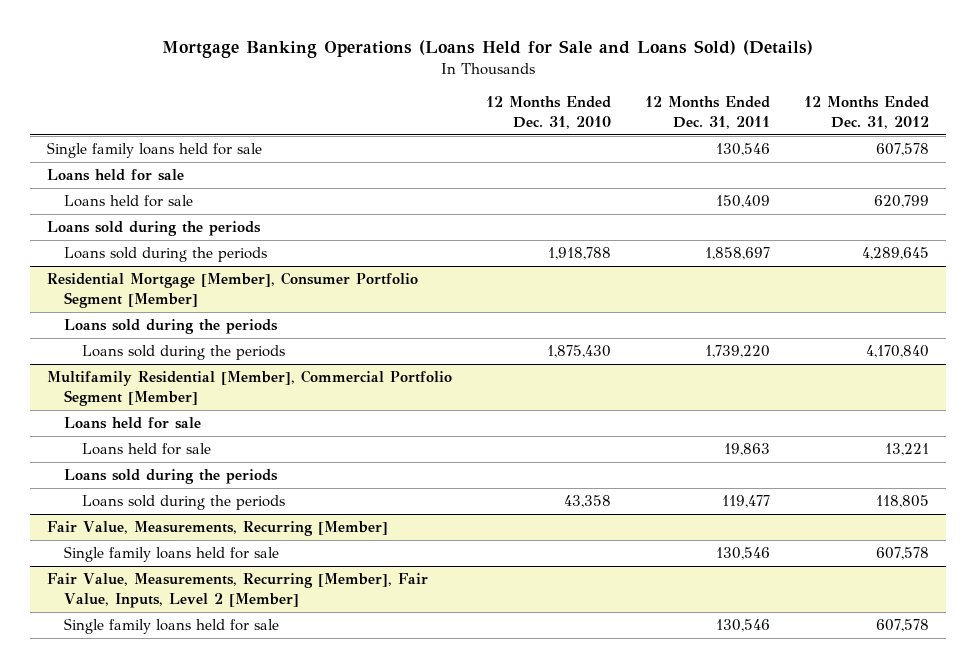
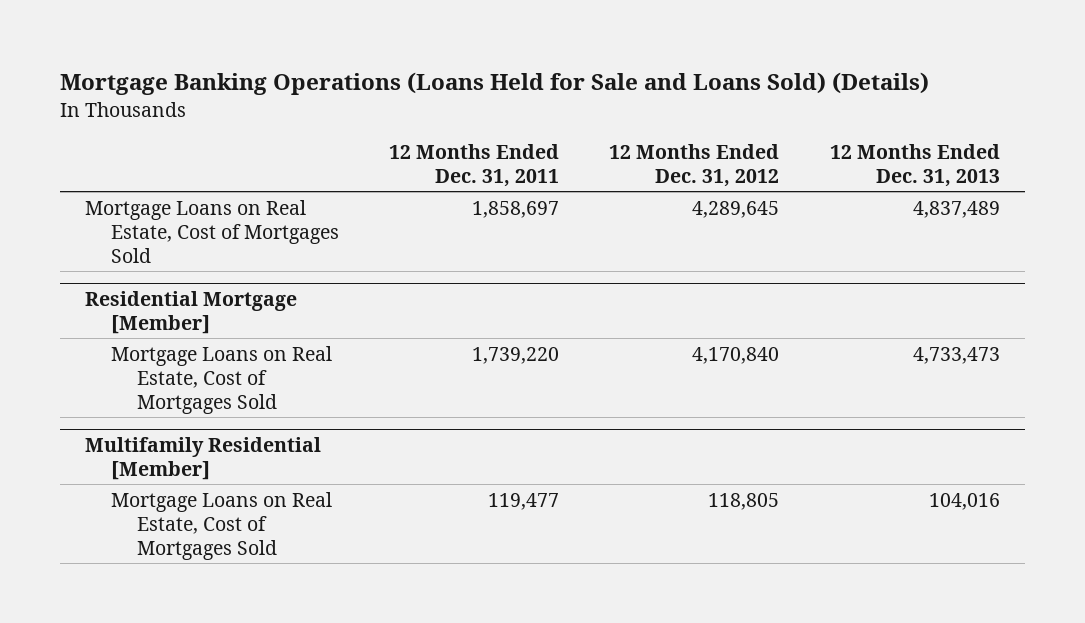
- | 12 Months Ended Dec. 31, 2010 | 12 Months Ended Dec. 31, 2011 | 12 Months Ended Dec. 31, 2012
+ | 12 Months Ended Dec. 31, 2011 | 12 Months Ended Dec. 31, 2012 | 12 Months Ended Dec. 31, 2013
- Single family loans held for sale | | 130,546 | 607,578
- Loans held for sale
- Loans held for sale | | 150,409 | 620,799
- Loans sold during the periods
- Loans sold during the periods | 1,918,788 | 1,858,697 | 4,289,645
- Residential Mortgage [Member], Consumer Portfolio Segment [Member]
- Loans sold during the periods
- Loans sold during the periods | 1,875,430 | 1,739,220 | 4,170,840
- Multifamily Residential [Member], Commercial Portfolio Segment [Member]
- Loans held for sale
- Loans held for sale | | 19,863 | 13,221
- Loans sold during the periods
- Loans sold during the periods | 43,358 | 119,477 | 118,805
- Fair Value, Measurements, Recurring [Member]
- Single family loans held for sale | | 130,546 | 607,578
- Fair Value, Measurements, Recurring [Member], Fair Value, Inputs, Level 2 [Member]
- Single family loans held for sale | | 130,546 | 607,578
+ Mortgage Loans on Real Estate, Cost of Mortgages Sold | 1,858,697 | 4,289,645 | 4,837,489
+ Residential Mortgage [Member]
+ Mortgage Loans on Real Estate, Cost of Mortgages Sold | 1,739,220 | 4,170,840 | 4,733,473
+ Multifamily Residential [Member]
+ Mortgage Loans on Real Estate, Cost of Mortgages Sold | 119,477 | 118,805 | 104,016

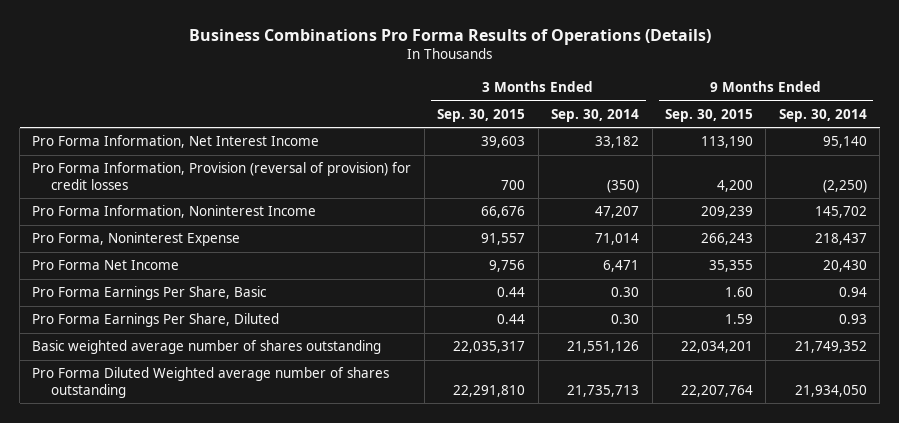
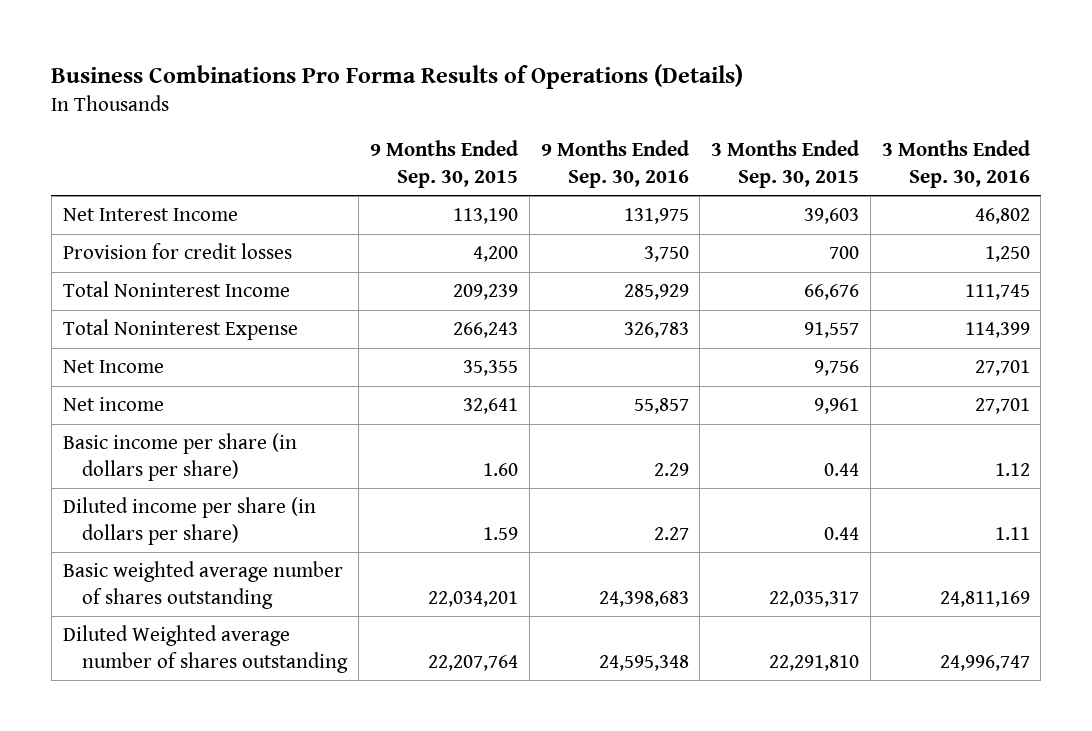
- | 3 Months Ended Sep. 30, 2015 | 3 Months Ended Sep. 30, 2014 | 9 Months Ended Sep. 30, 2015 | 9 Months Ended Sep. 30, 2014
+ | 9 Months Ended Sep. 30, 2015 | 9 Months Ended Sep. 30, 2016 | 3 Months Ended Sep. 30, 2015 | 3 Months Ended Sep. 30, 2016
- Pro Forma Information, Net Interest Income | 39,603 | 33,182 | 113,190 | 95,140
- Pro Forma Information, Provision (reversal of provision) for credit losses | 700 | (350) | 4,200 | (2,250)
- Pro Forma Information, Noninterest Income | 66,676 | 47,207 | 209,239 | 145,702
- Pro Forma, Noninterest Expense | 91,557 | 71,014 | 266,243 | 218,437
- Pro Forma Net Income | 9,756 | 6,471 | 35,355 | 20,430
- Pro Forma Earnings Per Share, Basic | 0.44 | 0.30 | 1.60 | 0.94
- Pro Forma Earnings Per Share, Diluted | 0.44 | 0.30 | 1.59 | 0.93
+ Net Interest Income | 113,190 | 131,975 | 39,603 | 46,802
+ Provision for credit losses | 4,200 | 3,750 | 700 | 1,250
+ Total Noninterest Income | 209,239 | 285,929 | 66,676 | 111,745
+ Total Noninterest Expense | 266,243 | 326,783 | 91,557 | 114,399
+ Net Income | 35,355 | | 9,756 | 27,701
+ Net income | 32,641 | 55,857 | 9,961 | 27,701
+ Basic income per share (in dollars per share) | 1.60 | 2.29 | 0.44 | 1.12
+ Diluted income per share (in dollars per share) | 1.59 | 2.27 | 0.44 | 1.11
- Pro Forma Diluted Weighted average number of shares outstanding | 22,291,810 | 21,735,713 | 22,207,764 | 21,934,050
+ Diluted Weighted average number of shares outstanding | 22,207,764 | 24,595,348 | 22,291,810 | 24,996,747

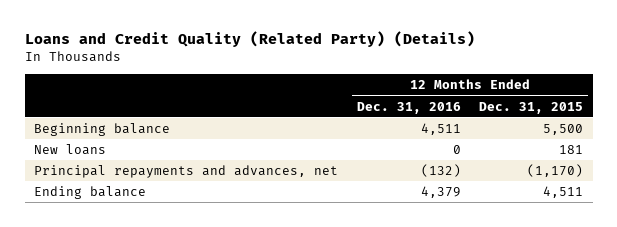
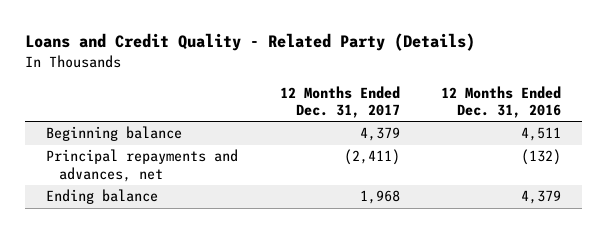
- Loans and Credit Quality (Related Party) (Details)
+ Loans and Credit Quality - Related Party (Details)
- | 12 Months Ended Dec. 31, 2016 | 12 Months Ended Dec. 31, 2015
+ | 12 Months Ended Dec. 31, 2017 | 12 Months Ended Dec. 31, 2016
- New loans | 0 | 181

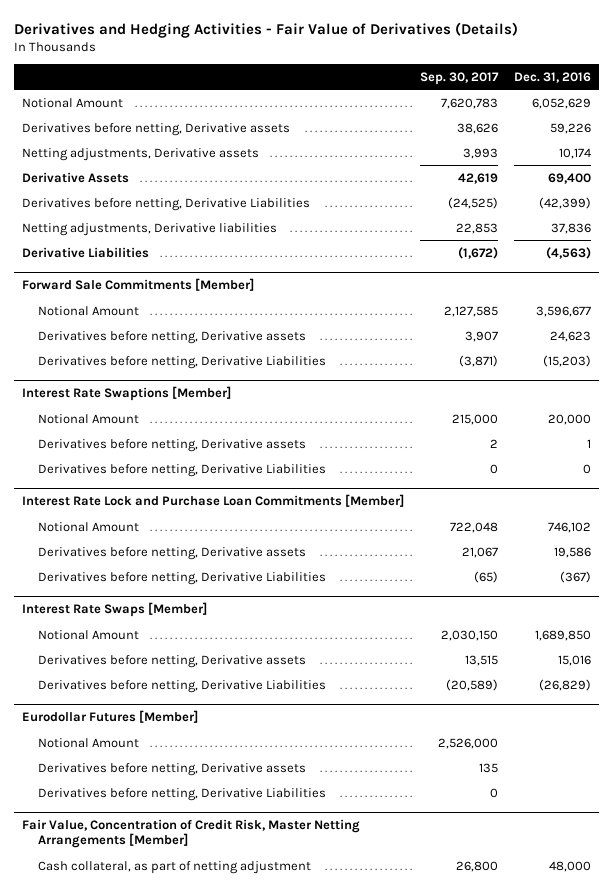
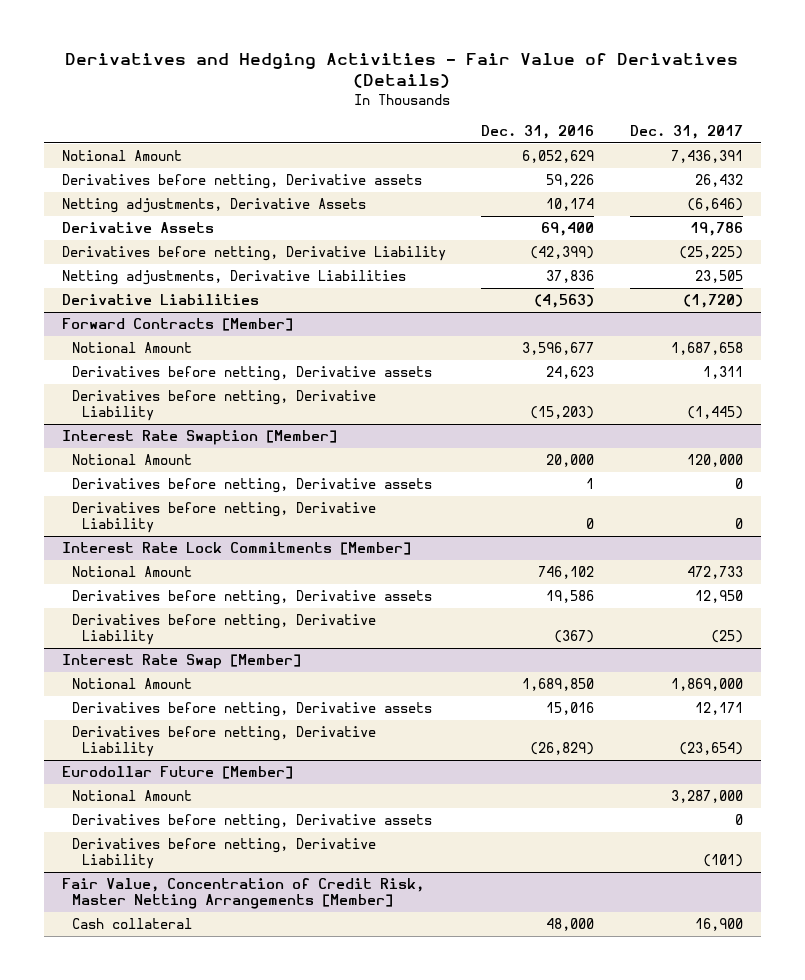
- | Sep. 30, 2017 | Dec. 31, 2016
+ | Dec. 31, 2016 | Dec. 31, 2017
- Netting adjustments, Derivative assets | 3,993 | 10,174
+ Netting adjustments, Derivative Assets | 10,174 | (6,646)
- Derivatives before netting, Derivative Liabilities | (24,525) | (42,399)
- Netting adjustments, Derivative liabilities | 22,853 | 37,836
+ Derivatives before netting, Derivative Liability | (42,399) | (25,225)
+ Netting adjustments, Derivative Liabilities | 37,836 | 23,505
- Forward Sale Commitments [Member]
+ Forward Contracts [Member]
- Derivatives before netting, Derivative Liabilities | (3,871) | (15,203)
- Interest Rate Swaptions [Member]
+ Derivatives before netting, Derivative Liability | (15,203) | (1,445)
+ Interest Rate Swaption [Member]
- Derivatives before netting, Derivative Liabilities | 0 | 0
- Interest Rate Lock and Purchase Loan Commitments [Member]
+ Derivatives before netting, Derivative Liability | 0 | 0
+ Interest Rate Lock Commitments [Member]
- Derivatives before netting, Derivative Liabilities | (65) | (367)
- Interest Rate Swaps [Member]
+ Derivatives before netting, Derivative Liability | (367) | (25)
+ Interest Rate Swap [Member]
- Derivatives before netting, Derivative Liabilities | (20,589) | (26,829)
- Eurodollar Futures [Member]
+ Derivatives before netting, Derivative Liability | (26,829) | (23,654)
+ Eurodollar Future [Member]
- Derivatives before netting, Derivative Liabilities | 0 |
+ Derivatives before netting, Derivative Liability | | (101)
@ Fair Value, Concentration of Credit Risk, Master Netting Arrangements [Member]
- Cash collateral, as part of netting adjustment | 26,800 | 48,000
+ Cash collateral | 48,000 | 16,900

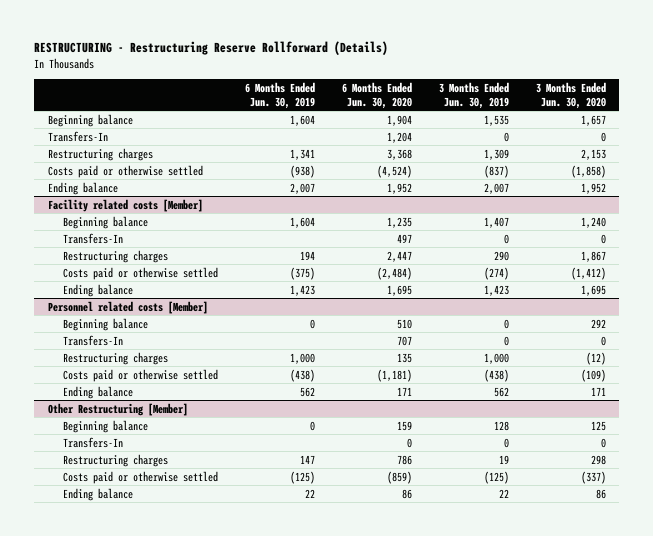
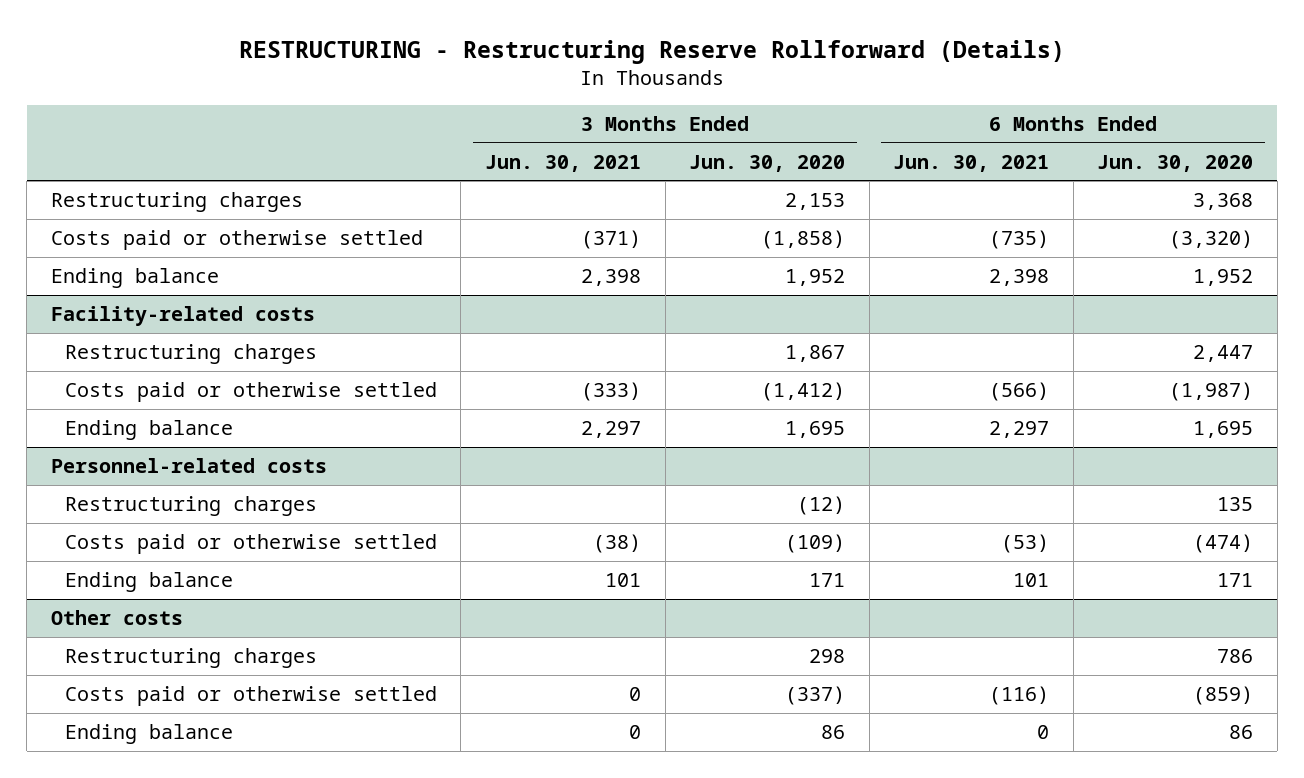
- | 6 Months Ended Jun. 30, 2019 | 6 Months Ended Jun. 30, 2020 | 3 Months Ended Jun. 30, 2019 | 3 Months Ended Jun. 30, 2020
+ | 3 Months Ended Jun. 30, 2021 | 3 Months Ended Jun. 30, 2020 | 6 Months Ended Jun. 30, 2021 | 6 Months Ended Jun. 30, 2020
- Beginning balance | 1,604 | 1,904 | 1,535 | 1,657
- Transfers-In | | 1,204 | 0 | 0
- Costs paid or otherwise settled | (938) | (4,524) | (837) | (1,858)
+ Costs paid or otherwise settled | (371) | (1,858) | (735) | (3,320)
- Facility related costs [Member]
- Beginning balance | 1,604 | 1,235 | 1,407 | 1,240
- Transfers-In | | 497 | 0 | 0
+ Facility-related costs
- Costs paid or otherwise settled | (375) | (2,484) | (274) | (1,412)
+ Costs paid or otherwise settled | (333) | (1,412) | (566) | (1,987)
- Personnel related costs [Member]
- Beginning balance | 0 | 510 | 0 | 292
- Transfers-In | | 707 | 0 | 0
+ Personnel-related costs
- Costs paid or otherwise settled | (438) | (1,181) | (438) | (109)
+ Costs paid or otherwise settled | (38) | (109) | (53) | (474)
- Other Restructuring [Member]
- Beginning balance | 0 | 159 | 128 | 125
- Transfers-In | | 0 | 0 | 0
+ Other costs

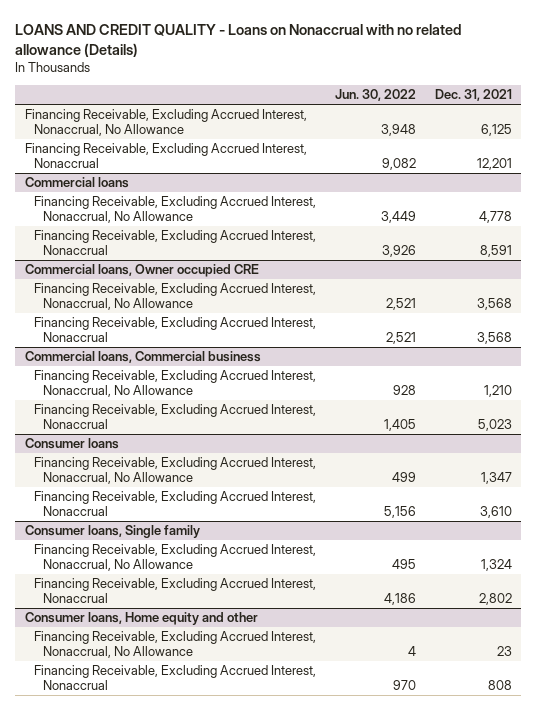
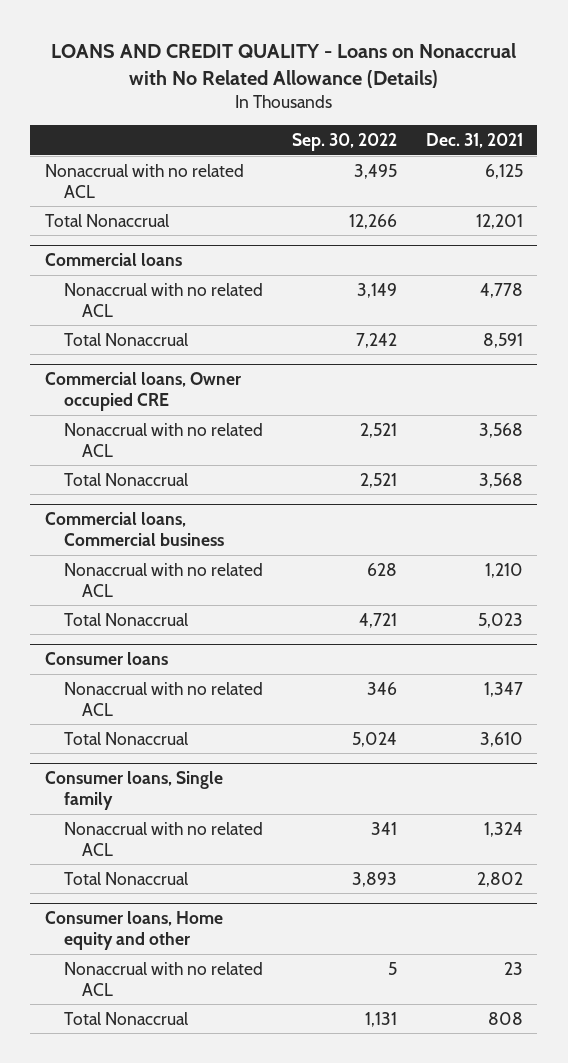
- LOANS AND CREDIT QUALITY - Loans on Nonaccrual with no related allowance (Details)
+ LOANS AND CREDIT QUALITY - Loans on Nonaccrual with No Related Allowance (Details)
- | Jun. 30, 2022 | Dec. 31, 2021
+ | Sep. 30, 2022 | Dec. 31, 2021
- Financing Receivable, Excluding Accrued Interest, Nonaccrual, No Allowance | 3,948 | 6,125
- Financing Receivable, Excluding Accrued Interest, Nonaccrual | 9,082 | 12,201
+ Nonaccrual with no related ACL | 3,495 | 6,125
+ Total Nonaccrual | 12,266 | 12,201
@ Commercial loans
- Financing Receivable, Excluding Accrued Interest, Nonaccrual, No Allowance | 3,449 | 4,778
- Financing Receivable, Excluding Accrued Interest, Nonaccrual | 3,926 | 8,591
+ Nonaccrual with no related ACL | 3,149 | 4,778
+ Total Nonaccrual | 7,242 | 8,591
@ Commercial loans, Owner occupied CRE
- Financing Receivable, Excluding Accrued Interest, Nonaccrual, No Allowance | 2,521 | 3,568
- Financing Receivable, Excluding Accrued Interest, Nonaccrual | 2,521 | 3,568
+ Nonaccrual with no related ACL | 2,521 | 3,568
+ Total Nonaccrual | 2,521 | 3,568
@ Commercial loans, Commercial business
- Financing Receivable, Excluding Accrued Interest, Nonaccrual, No Allowance | 928 | 1,210
- Financing Receivable, Excluding Accrued Interest, Nonaccrual | 1,405 | 5,023
+ Nonaccrual with no related ACL | 628 | 1,210
+ Total Nonaccrual | 4,721 | 5,023
@ Consumer loans
- Financing Receivable, Excluding Accrued Interest, Nonaccrual, No Allowance | 499 | 1,347
- Financing Receivable, Excluding Accrued Interest, Nonaccrual | 5,156 | 3,610
+ Nonaccrual with no related ACL | 346 | 1,347
+ Total Nonaccrual | 5,024 | 3,610
@ Consumer loans, Single family
- Financing Receivable, Excluding Accrued Interest, Nonaccrual, No Allowance | 495 | 1,324
- Financing Receivable, Excluding Accrued Interest, Nonaccrual | 4,186 | 2,802
+ Nonaccrual with no related ACL | 341 | 1,324
+ Total Nonaccrual | 3,893 | 2,802
@ Consumer loans, Home equity and other
- Financing Receivable, Excluding Accrued Interest, Nonaccrual, No Allowance | 4 | 23
- Financing Receivable, Excluding Accrued Interest, Nonaccrual | 970 | 808
+ Nonaccrual with no related ACL | 5 | 23
+ Total Nonaccrual | 1,131 | 808

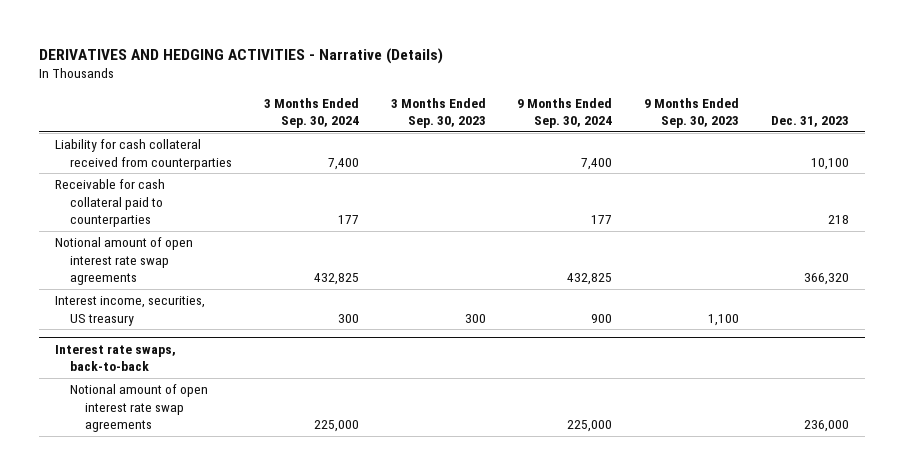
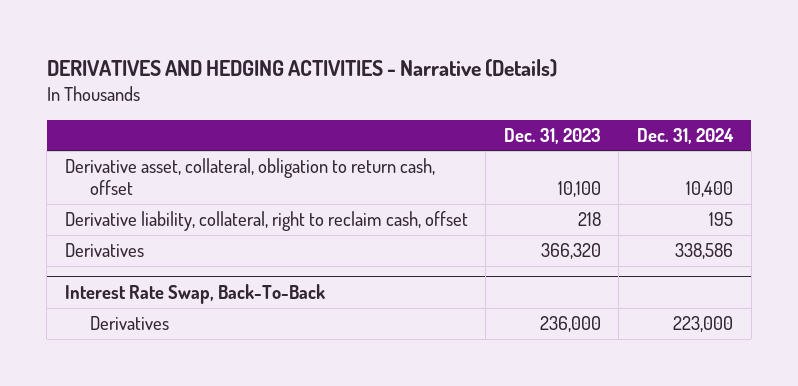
- | 3 Months Ended Sep. 30, 2024 | 3 Months Ended Sep. 30, 2023 | 9 Months Ended Sep. 30, 2024 | 9 Months Ended Sep. 30, 2023 | Dec. 31, 2023
+ | Dec. 31, 2023 | Dec. 31, 2024
- Liability for cash collateral received from counterparties | 7,400 | | 7,400 | | 10,100
- Receivable for cash collateral paid to counterparties | 177 | | 177 | | 218
- Notional amount of open interest rate swap agreements | 432,825 | | 432,825 | | 366,320
- Interest income, securities, US treasury | 300 | 300 | 900 | 1,100 |
- Interest rate swaps, back-to-back
- Notional amount of open interest rate swap agreements | 225,000 | | 225,000 | | 236,000
+ Derivative asset, collateral, obligation to return cash, offset | 10,100 | 10,400
+ Derivative liability, collateral, right to reclaim cash, offset | 218 | 195
+ Derivatives | 366,320 | 338,586
+ Interest Rate Swap, Back-To-Back
+ Derivatives | 236,000 | 223,000

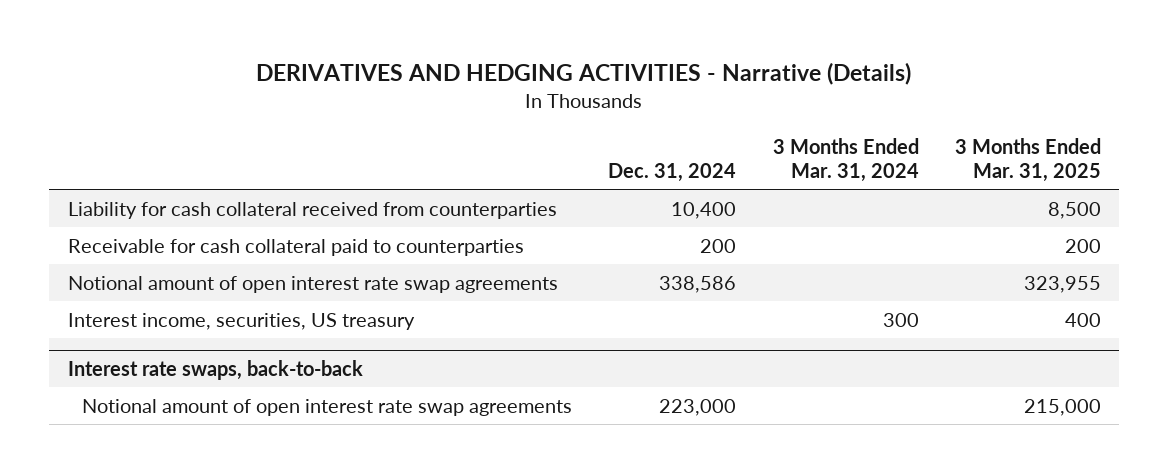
- | Dec. 31, 2023 | Dec. 31, 2024
+ | Dec. 31, 2024 | 3 Months Ended Mar. 31, 2024 | 3 Months Ended Mar. 31, 2025
- Derivative asset, collateral, obligation to return cash, offset | 10,100 | 10,400
- Derivative liability, collateral, right to reclaim cash, offset | 218 | 195
- Derivatives | 366,320 | 338,586
- Interest Rate Swap, Back-To-Back
- Derivatives | 236,000 | 223,000
+ Liability for cash collateral received from counterparties | 10,400 | | 8,500
+ Receivable for cash collateral paid to counterparties | 200 | | 200
+ Notional amount of open interest rate swap agreements | 338,586 | | 323,955
+ Interest income, securities, US treasury | | 300 | 400
+ Interest rate swaps, back-to-back
+ Notional amount of open interest rate swap agreements | 223,000 | | 215,000

